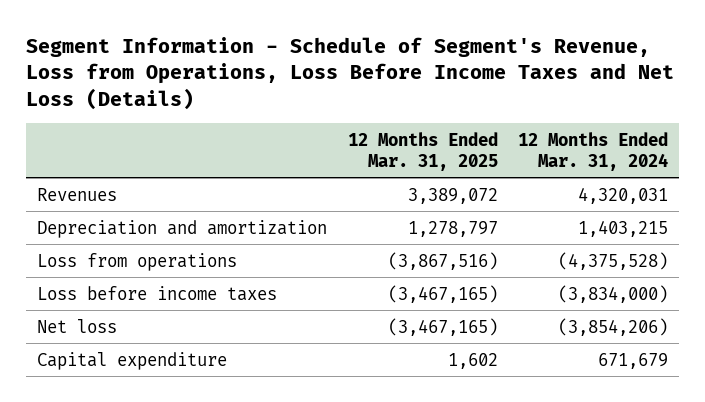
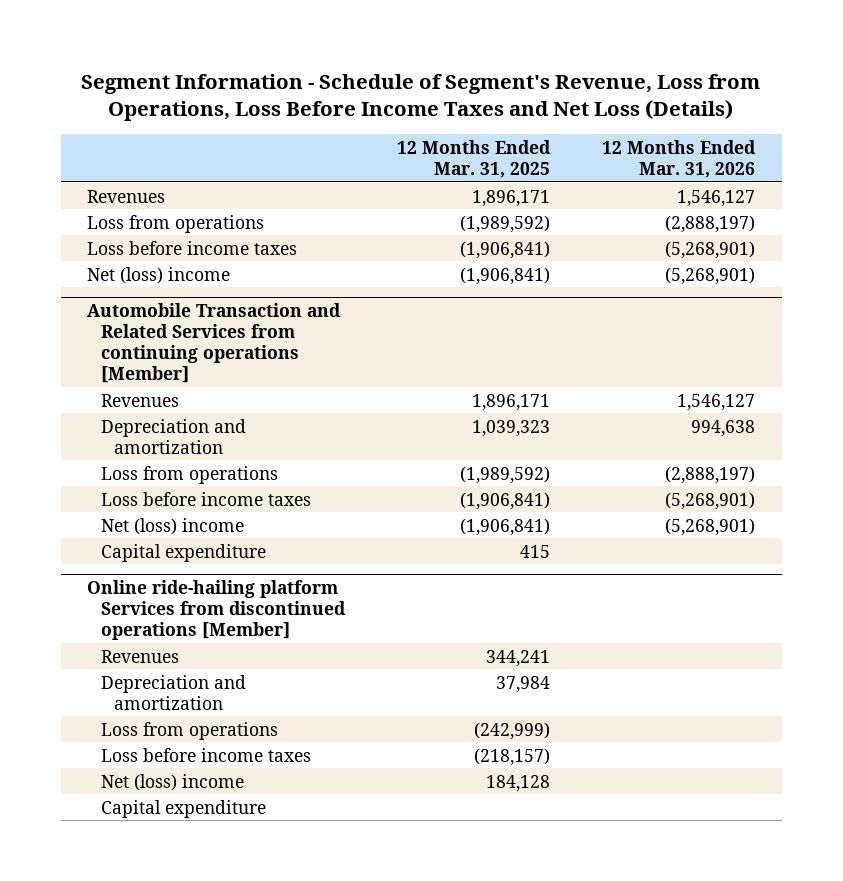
- | 12 Months Ended Mar. 31, 2025 | 12 Months Ended Mar. 31, 2024
+ | 12 Months Ended Mar. 31, 2025 | 12 Months Ended Mar. 31, 2026
- Revenues | 3,389,072 | 4,320,031
- Depreciation and amortization | 1,278,797 | 1,403,215
- Loss from operations | (3,867,516) | (4,375,528)
- Loss before income taxes | (3,467,165) | (3,834,000)
- Net loss | (3,467,165) | (3,854,206)
- Capital expenditure | 1,602 | 671,679
+ Revenues | 1,896,171 | 1,546,127
+ Loss from operations | (1,989,592) | (2,888,197)
+ Loss before income taxes | (1,906,841) | (5,268,901)
+ Net (loss) income | (1,906,841) | (5,268,901)
+ Automobile Transaction and Related Services from continuing operations [Member]
+ Revenues | 1,896,171 | 1,546,127
+ Depreciation and amortization | 1,039,323 | 994,638
+ Loss from operations | (1,989,592) | (2,888,197)
+ Loss before income taxes | (1,906,841) | (5,268,901)
+ Net (loss) income | (1,906,841) | (5,268,901)
+ Capital expenditure | 415 |
+ Online ride-hailing platform Services from discontinued operations [Member]
+ Revenues | 344,241 |
+ Depreciation and amortization | 37,984 |
+ Loss from operations | (242,999) |
+ Loss before income taxes | (218,157) |
+ Net (loss) income | 184,128 |
+ Capital expenditure

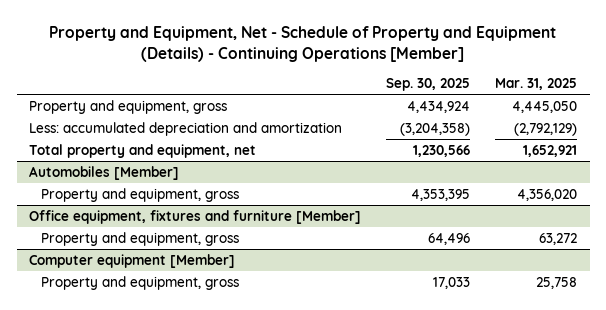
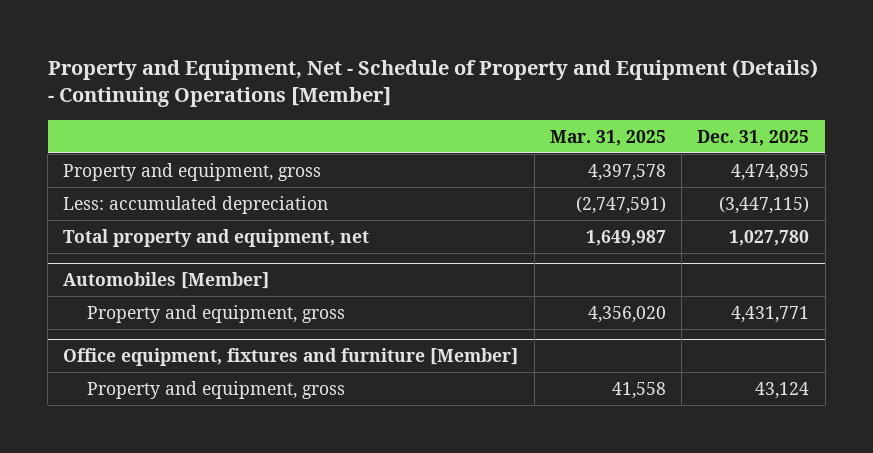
- | Sep. 30, 2025 | Mar. 31, 2025
+ | Mar. 31, 2025 | Dec. 31, 2025
- Property and equipment, gross | 4,434,924 | 4,445,050
- Less: accumulated depreciation and amortization | (3,204,358) | (2,792,129)
- Total property and equipment, net | 1,230,566 | 1,652,921
+ Property and equipment, gross | 4,397,578 | 4,474,895
+ Less: accumulated depreciation | (2,747,591) | (3,447,115)
+ Total property and equipment, net | 1,649,987 | 1,027,780
@ Office equipment, fixtures and furniture [Member]
- Property and equipment, gross | 64,496 | 63,272
- Computer equipment [Member]
- Property and equipment, gross | 17,033 | 25,758
@ Office equipment, fixtures and furniture [Member]
+ Property and equipment, gross | 41,558 | 43,124

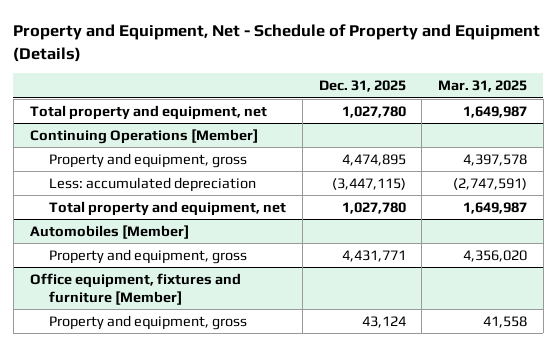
- Property and Equipment, Net - Schedule of Property and Equipment (Details) - Continuing Operations [Member]
+ Property and Equipment, Net - Schedule of Property and Equipment (Details)
- | Mar. 31, 2025 | Dec. 31, 2025
+ | Dec. 31, 2025 | Mar. 31, 2025
+ Total property and equipment, net | 1,027,780 | 1,649,987
+ Continuing Operations [Member]

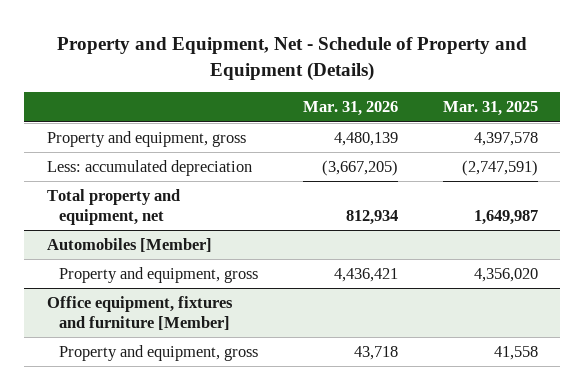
- | Dec. 31, 2025 | Mar. 31, 2025
+ | Mar. 31, 2026 | Mar. 31, 2025
- Total property and equipment, net | 1,027,780 | 1,649,987
- Continuing Operations [Member]

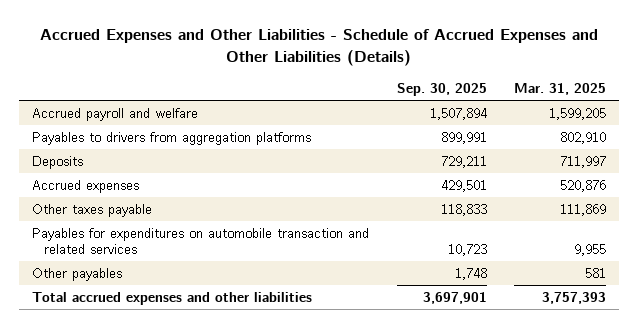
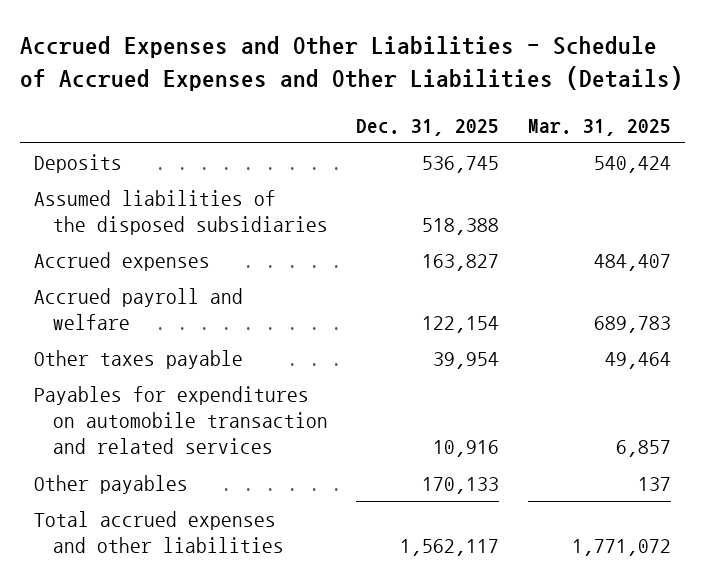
- | Sep. 30, 2025 | Mar. 31, 2025
+ | Dec. 31, 2025 | Mar. 31, 2025
- Accrued payroll and welfare | 1,507,894 | 1,599,205
- Payables to drivers from aggregation platforms | 899,991 | 802,910
- Deposits | 729,211 | 711,997
- Accrued expenses | 429,501 | 520,876
- Other taxes payable | 118,833 | 111,869
- Payables for expenditures on automobile transaction and related services | 10,723 | 9,955
- Other payables | 1,748 | 581
- Total accrued expenses and other liabilities | 3,697,901 | 3,757,393
+ Deposits | 536,745 | 540,424
+ Assumed liabilities of the disposed subsidiaries | 518,388 |
+ Accrued expenses | 163,827 | 484,407
+ Accrued payroll and welfare | 122,154 | 689,783
+ Other taxes payable | 39,954 | 49,464
+ Payables for expenditures on automobile transaction and related services | 10,916 | 6,857
+ Other payables | 170,133 | 137
+ Total accrued expenses and other liabilities | 1,562,117 | 1,771,072

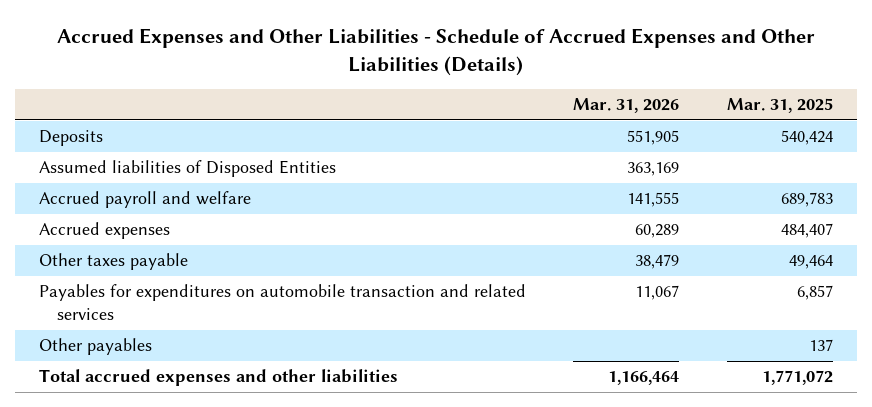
- | Dec. 31, 2025 | Mar. 31, 2025
+ | Mar. 31, 2026 | Mar. 31, 2025
- Assumed liabilities of the disposed subsidiaries | 518,388 |
+ Assumed liabilities of Disposed Entities | 363,169 |
moved down: Accrued expenses | 60,289 | 484,407

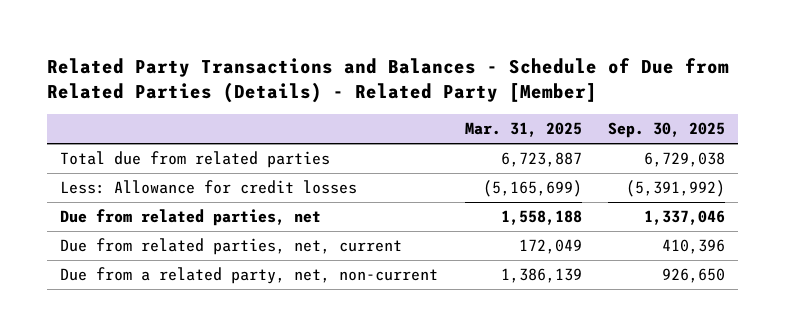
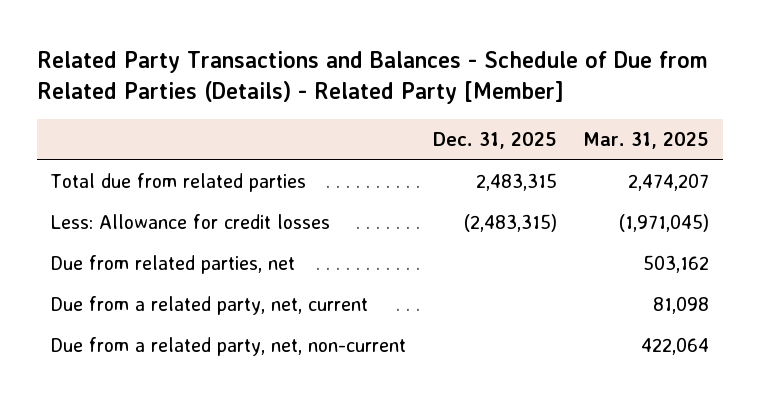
- | Mar. 31, 2025 | Sep. 30, 2025
+ | Dec. 31, 2025 | Mar. 31, 2025
- Total due from related parties | 6,723,887 | 6,729,038
- Less: Allowance for credit losses | (5,165,699) | (5,391,992)
- Due from related parties, net | 1,558,188 | 1,337,046
- Due from related parties, net, current | 172,049 | 410,396
- Due from a related party, net, non-current | 1,386,139 | 926,650
+ Total due from related parties | 2,483,315 | 2,474,207
+ Less: Allowance for credit losses | (2,483,315) | (1,971,045)
+ Due from related parties, net | | 503,162
+ Due from a related party, net, current | | 81,098
+ Due from a related party, net, non-current | | 422,064

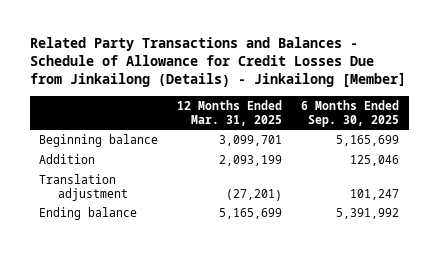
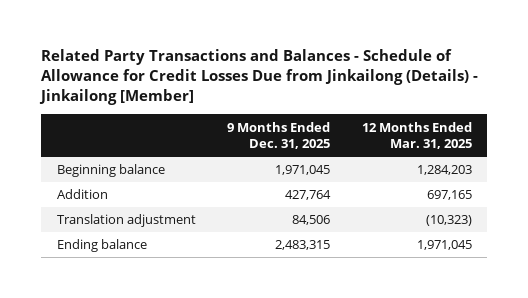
- | 12 Months Ended Mar. 31, 2025 | 6 Months Ended Sep. 30, 2025
+ | 9 Months Ended Dec. 31, 2025 | 12 Months Ended Mar. 31, 2025
- Beginning balance | 3,099,701 | 5,165,699
- Addition | 2,093,199 | 125,046
- Translation adjustment | (27,201) | 101,247
- Ending balance | 5,165,699 | 5,391,992
+ Beginning balance | 1,971,045 | 1,284,203
+ Addition | 427,764 | 697,165
+ Translation adjustment | 84,506 | (10,323)
+ Ending balance | 2,483,315 | 1,971,045

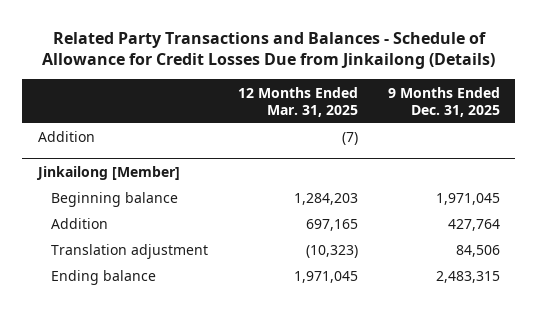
- Related Party Transactions and Balances - Schedule of Allowance for Credit Losses Due from Jinkailong (Details) - Jinkailong [Member]
+ Related Party Transactions and Balances - Schedule of Allowance for Credit Losses Due from Jinkailong (Details)
- | 9 Months Ended Dec. 31, 2025 | 12 Months Ended Mar. 31, 2025
+ | 12 Months Ended Mar. 31, 2025 | 9 Months Ended Dec. 31, 2025
+ Addition | (7) |
+ Jinkailong [Member]

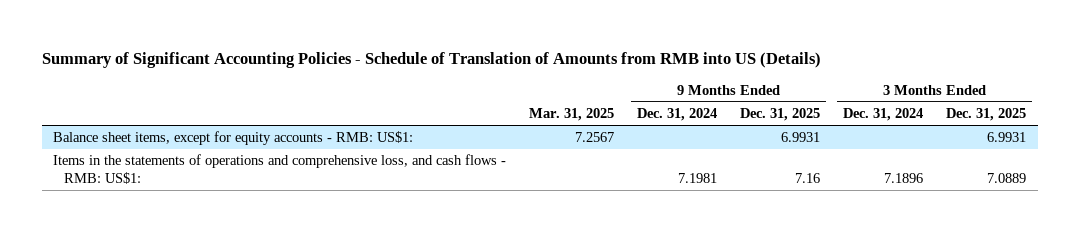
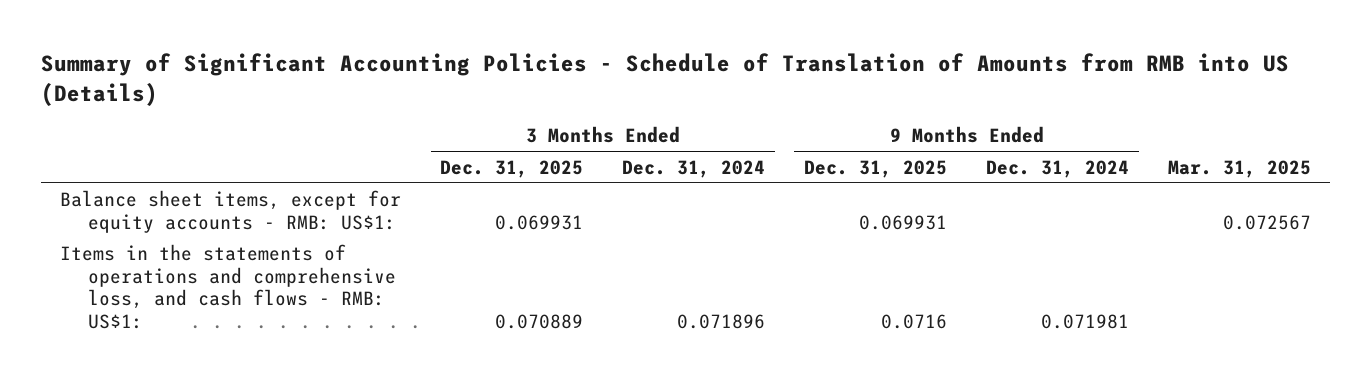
- | Mar. 31, 2025 | 9 Months Ended Dec. 31, 2024 | 9 Months Ended Dec. 31, 2025 | 3 Months Ended Dec. 31, 2024 | 3 Months Ended Dec. 31, 2025
+ | 3 Months Ended Dec. 31, 2025 | 3 Months Ended Dec. 31, 2024 | 9 Months Ended Dec. 31, 2025 | 9 Months Ended Dec. 31, 2024 | Mar. 31, 2025
- Balance sheet items, except for equity accounts - RMB: US$1: | 7.2567 | | 6.9931 | | 6.9931
- Items in the statements of operations and comprehensive loss, and cash flows - RMB: US$1: | | 7.1981 | 7.16 | 7.1896 | 7.0889
+ Balance sheet items, except for equity accounts - RMB: US$1: | 0.069931 | | 0.069931 | | 0.072567
+ Items in the statements of operations and comprehensive loss, and cash flows - RMB: US$1: | 0.070889 | 0.071896 | 0.0716 | 0.071981 |

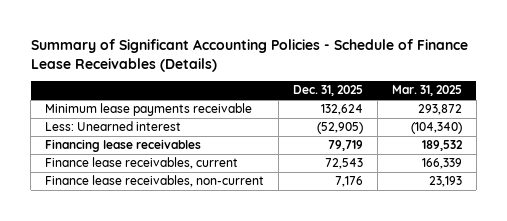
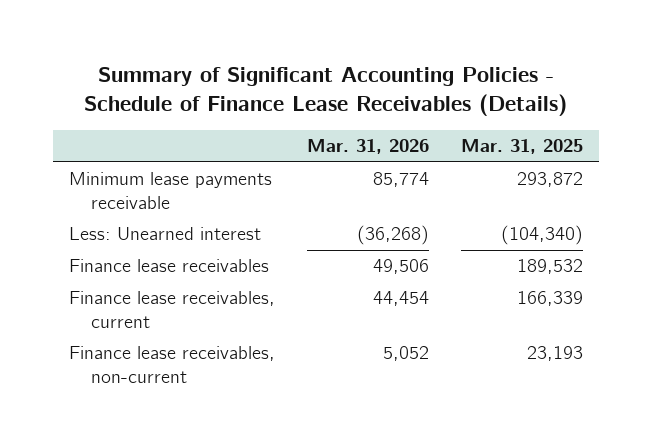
- | Dec. 31, 2025 | Mar. 31, 2025
+ | Mar. 31, 2026 | Mar. 31, 2025
- Financing lease receivables | 79,719 | 189,532
+ Finance lease receivables | 49,506 | 189,532

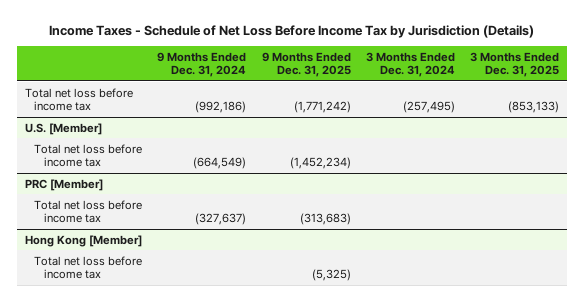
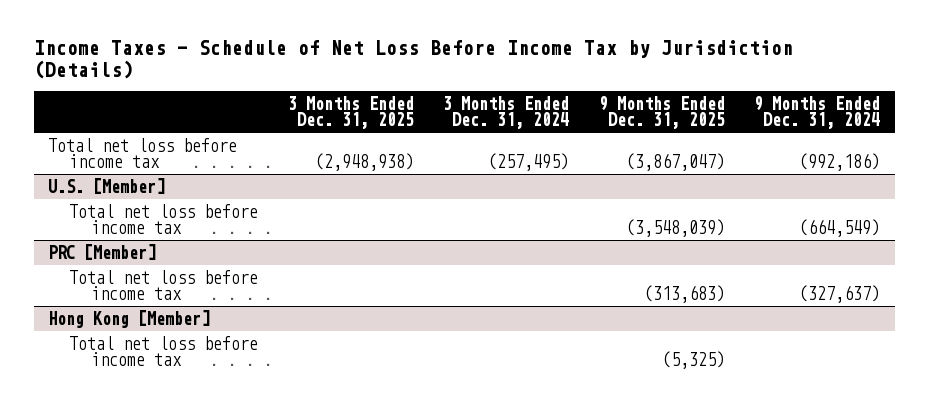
- | 9 Months Ended Dec. 31, 2024 | 9 Months Ended Dec. 31, 2025 | 3 Months Ended Dec. 31, 2024 | 3 Months Ended Dec. 31, 2025
+ | 3 Months Ended Dec. 31, 2025 | 3 Months Ended Dec. 31, 2024 | 9 Months Ended Dec. 31, 2025 | 9 Months Ended Dec. 31, 2024
- Total net loss before income tax | (992,186) | (1,771,242) | (257,495) | (853,133)
+ Total net loss before income tax | (2,948,938) | (257,495) | (3,867,047) | (992,186)
@ U.S. [Member]
- Total net loss before income tax | (664,549) | (1,452,234) | |
+ Total net loss before income tax | | | (3,548,039) | (664,549)

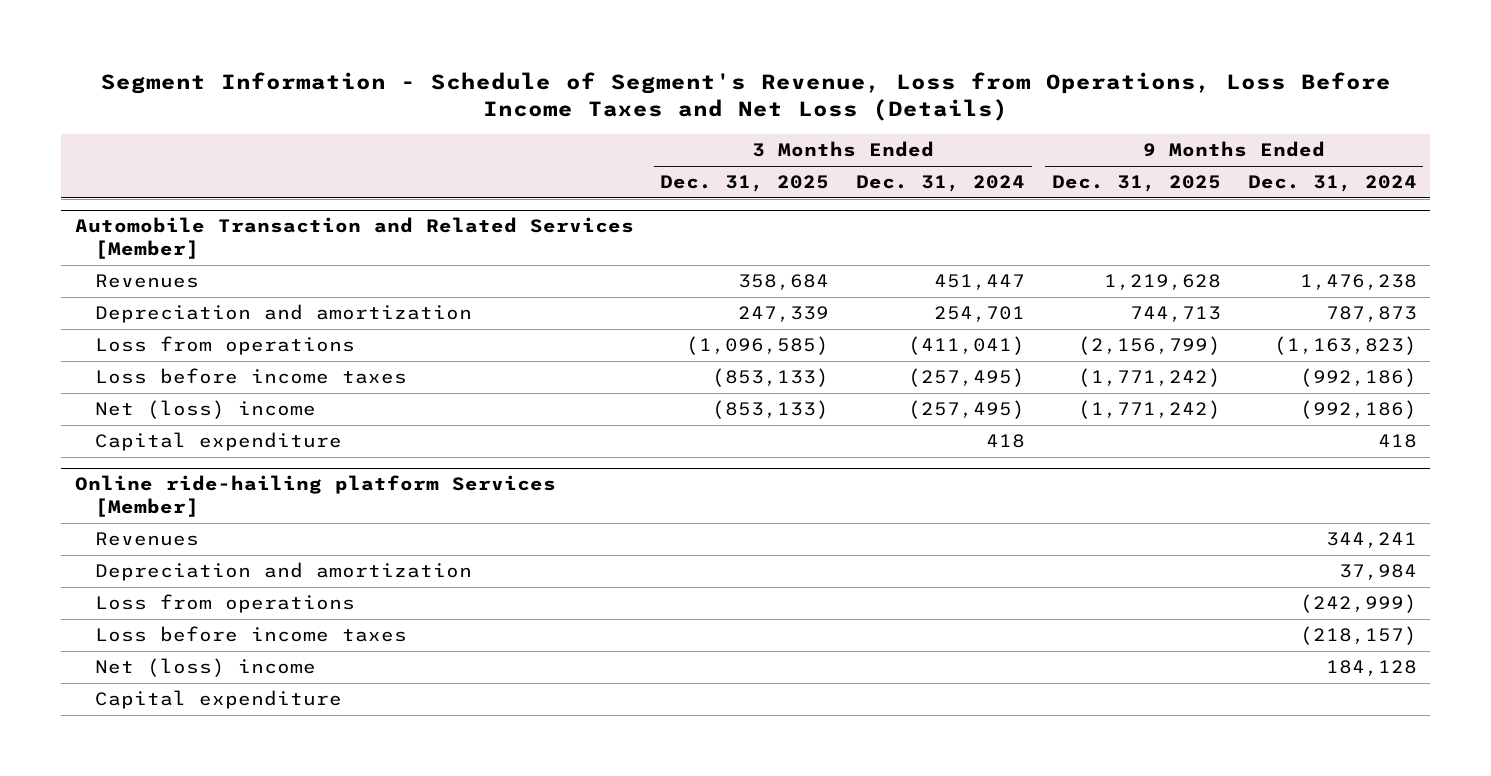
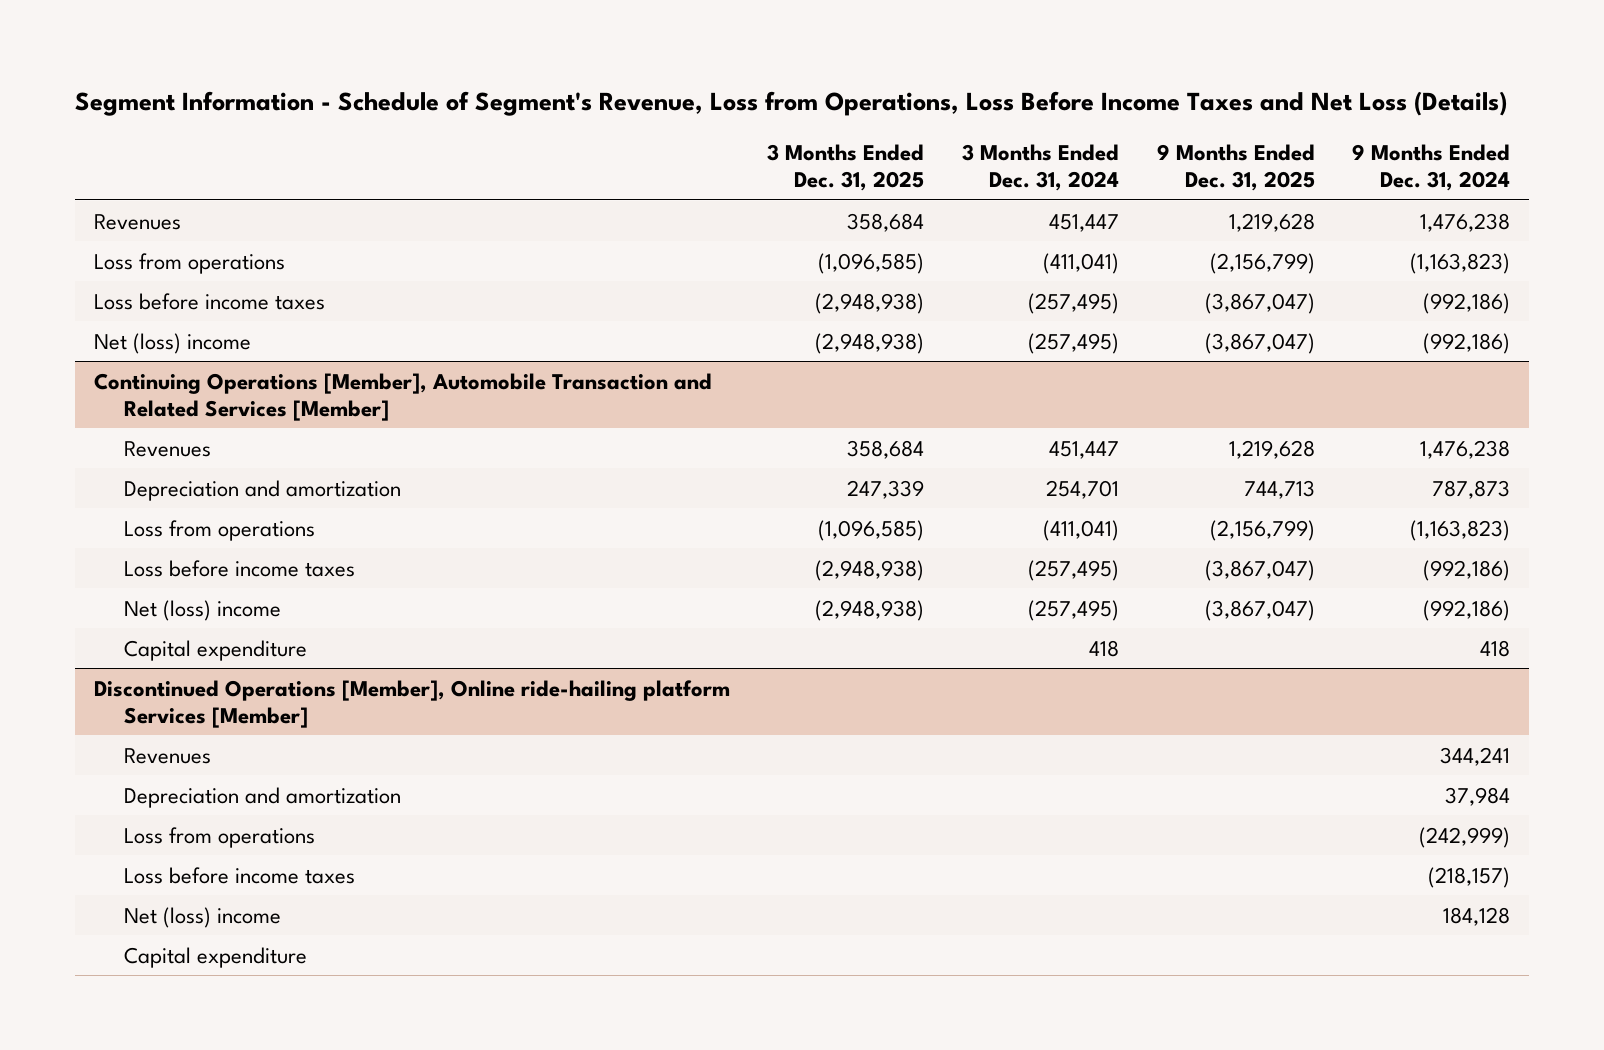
- Automobile Transaction and Related Services [Member]
+ Loss from operations | (1,096,585) | (411,041) | (2,156,799) | (1,163,823)
+ Loss before income taxes | (2,948,938) | (257,495) | (3,867,047) | (992,186)
+ Net (loss) income | (2,948,938) | (257,495) | (3,867,047) | (992,186)
+ Continuing Operations [Member], Automobile Transaction and Related Services [Member]
+ Revenues | 358,684 | 451,447 | 1,219,628 | 1,476,238
- Loss before income taxes | (853,133) | (257,495) | (1,771,242) | (992,186)
- Net (loss) income | (853,133) | (257,495) | (1,771,242) | (992,186)
+ Loss before income taxes | (2,948,938) | (257,495) | (3,867,047) | (992,186)
+ Net (loss) income | (2,948,938) | (257,495) | (3,867,047) | (992,186)
- Online ride-hailing platform Services [Member]
+ Discontinued Operations [Member], Online ride-hailing platform Services [Member]

